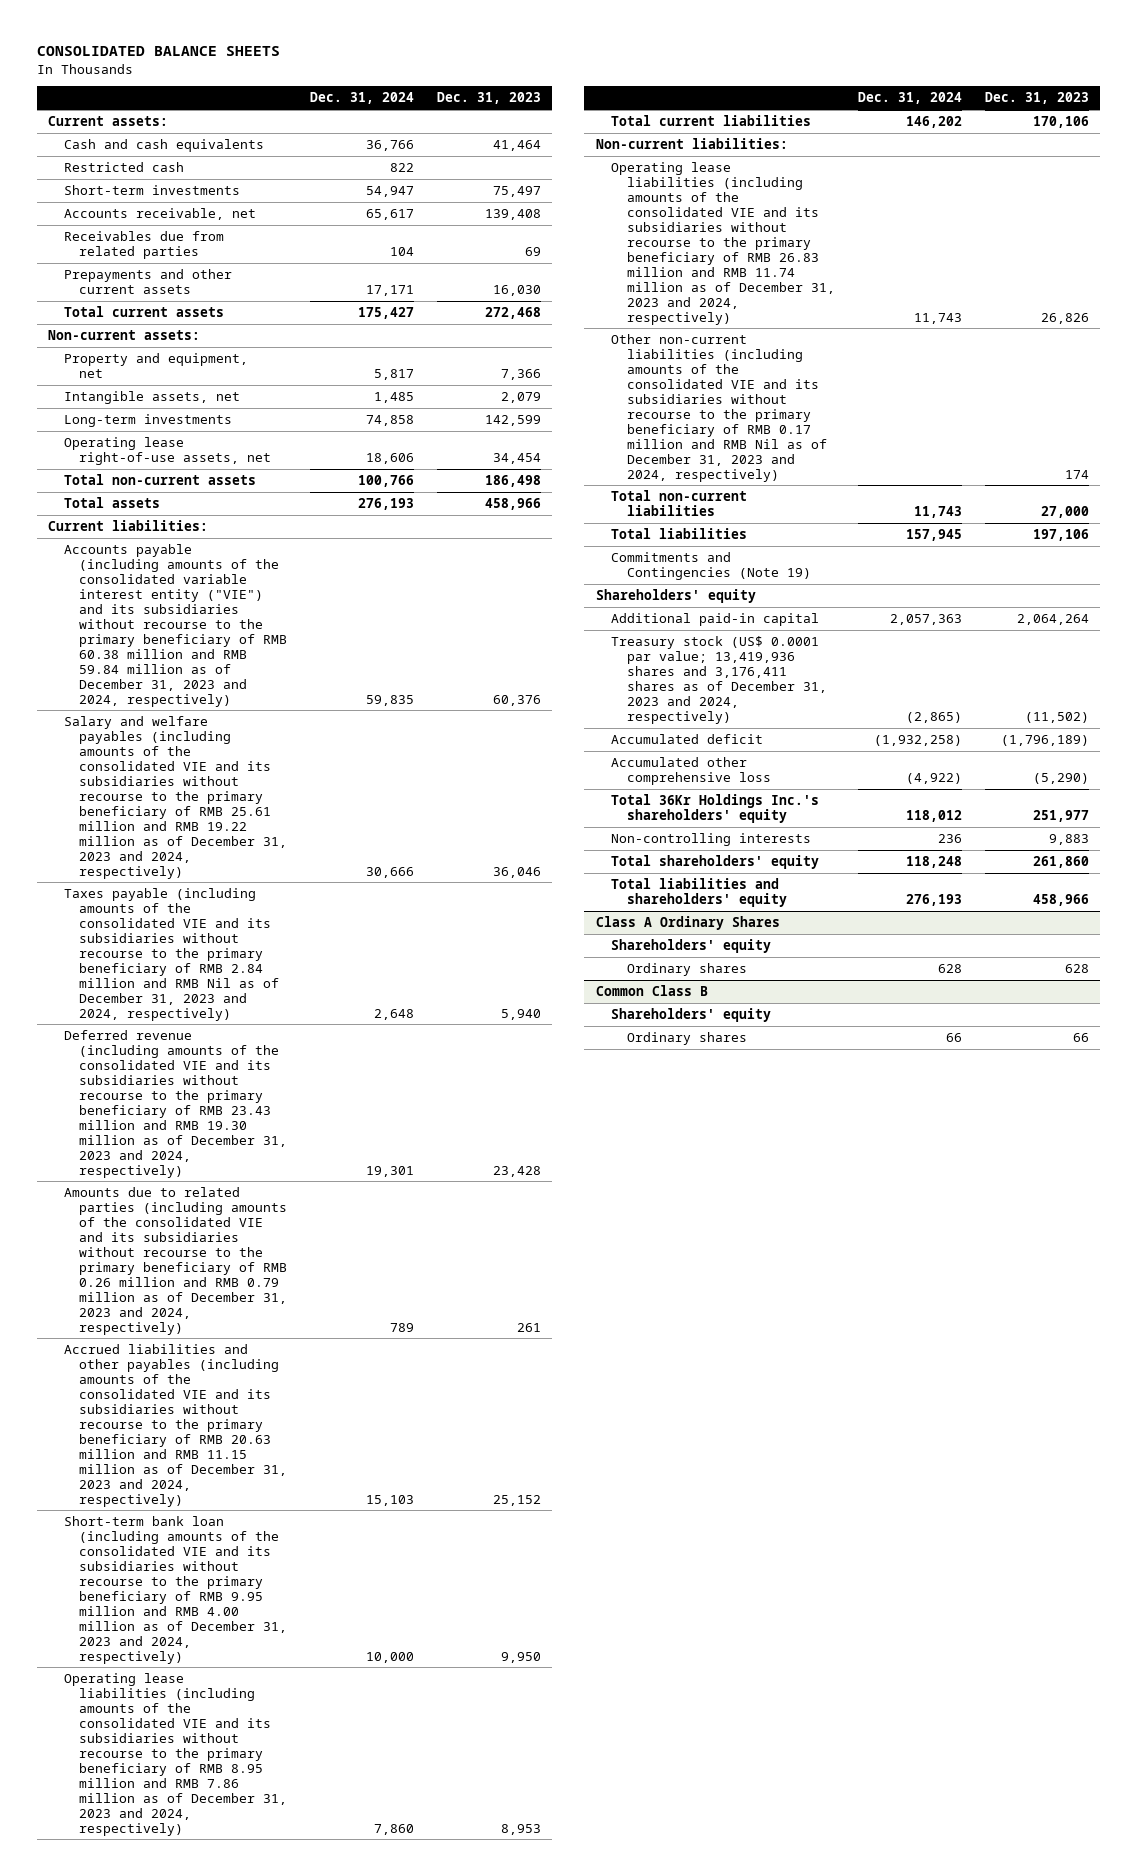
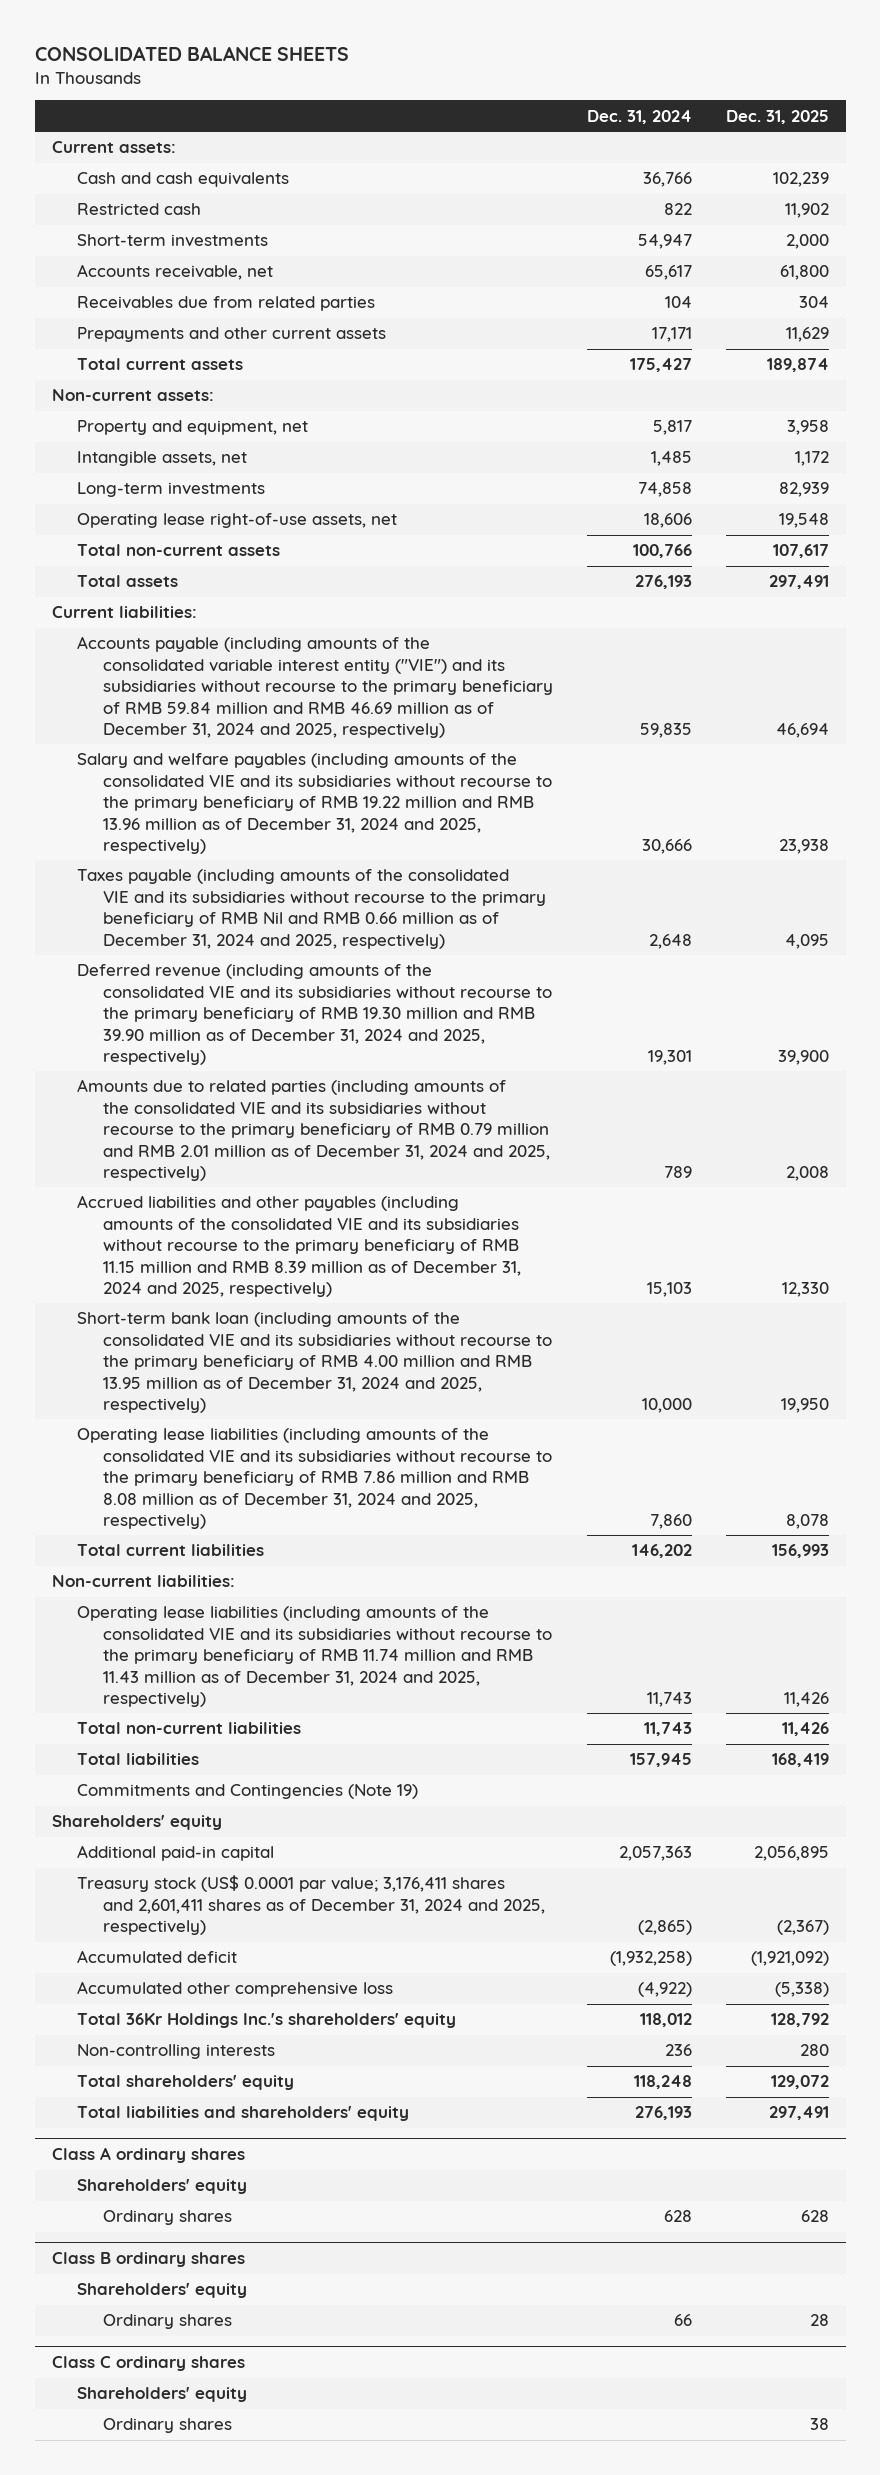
- | Dec. 31, 2024 | Dec. 31, 2023
+ | Dec. 31, 2024 | Dec. 31, 2025
- Accounts payable (including amounts of the consolidated variable interest entity ("VIE") and its subsidiaries without recourse to the primary beneficiary of RMB 60.38 million and RMB 59.84 million as of December 31, 2023 and 2024, respectively) | 59,835 | 60,376
- Salary and welfare payables (including amounts of the consolidated VIE and its subsidiaries without recourse to the primary beneficiary of RMB 25.61 million and RMB 19.22 million as of December 31, 2023 and 2024, respectively) | 30,666 | 36,046
- Taxes payable (including amounts of the consolidated VIE and its subsidiaries without recourse to the primary beneficiary of RMB 2.84 million and RMB Nil as of December 31, 2023 and 2024, respectively) | 2,648 | 5,940
- Deferred revenue (including amounts of the consolidated VIE and its subsidiaries without recourse to the primary beneficiary of RMB 23.43 million and RMB 19.30 million as of December 31, 2023 and 2024, respectively) | 19,301 | 23,428
- Amounts due to related parties (including amounts of the consolidated VIE and its subsidiaries without recourse to the primary beneficiary of RMB 0.26 million and RMB 0.79 million as of December 31, 2023 and 2024, respectively) | 789 | 261
- Accrued liabilities and other payables (including amounts of the consolidated VIE and its subsidiaries without recourse to the primary beneficiary of RMB 20.63 million and RMB 11.15 million as of December 31, 2023 and 2024, respectively) | 15,103 | 25,152
- Short-term bank loan (including amounts of the consolidated VIE and its subsidiaries without recourse to the primary beneficiary of RMB 9.95 million and RMB 4.00 million as of December 31, 2023 and 2024, respectively) | 10,000 | 9,950
- Operating lease liabilities (including amounts of the consolidated VIE and its subsidiaries without recourse to the primary beneficiary of RMB 8.95 million and RMB 7.86 million as of December 31, 2023 and 2024, respectively) | 7,860 | 8,953
+ Accounts payable (including amounts of the consolidated variable interest entity ("VIE") and its subsidiaries without recourse to the primary beneficiary of RMB 59.84 million and RMB 46.69 million as of December 31, 2024 and 2025, respectively) | 59,835 | 46,694
+ Salary and welfare payables (including amounts of the consolidated VIE and its subsidiaries without recourse to the primary beneficiary of RMB 19.22 million and RMB 13.96 million as of December 31, 2024 and 2025, respectively) | 30,666 | 23,938
+ Taxes payable (including amounts of the consolidated VIE and its subsidiaries without recourse to the primary beneficiary of RMB Nil and RMB 0.66 million as of December 31, 2024 and 2025, respectively) | 2,648 | 4,095
+ Deferred revenue (including amounts of the consolidated VIE and its subsidiaries without recourse to the primary beneficiary of RMB 19.30 million and RMB 39.90 million as of December 31, 2024 and 2025, respectively) | 19,301 | 39,900
+ Amounts due to related parties (including amounts of the consolidated VIE and its subsidiaries without recourse to the primary beneficiary of RMB 0.79 million and RMB 2.01 million as of December 31, 2024 and 2025, respectively) | 789 | 2,008
+ Accrued liabilities and other payables (including amounts of the consolidated VIE and its subsidiaries without recourse to the primary beneficiary of RMB 11.15 million and RMB 8.39 million as of December 31, 2024 and 2025, respectively) | 15,103 | 12,330
+ Short-term bank loan (including amounts of the consolidated VIE and its subsidiaries without recourse to the primary beneficiary of RMB 4.00 million and RMB 13.95 million as of December 31, 2024 and 2025, respectively) | 10,000 | 19,950
+ Operating lease liabilities (including amounts of the consolidated VIE and its subsidiaries without recourse to the primary beneficiary of RMB 7.86 million and RMB 8.08 million as of December 31, 2024 and 2025, respectively) | 7,860 | 8,078
- Operating lease liabilities (including amounts of the consolidated VIE and its subsidiaries without recourse to the primary beneficiary of RMB 26.83 million and RMB 11.74 million as of December 31, 2023 and 2024, respectively) | 11,743 | 26,826
- Other non-current liabilities (including amounts of the consolidated VIE and its subsidiaries without recourse to the primary beneficiary of RMB 0.17 million and RMB Nil as of December 31, 2023 and 2024, respectively) | | 174
+ Operating lease liabilities (including amounts of the consolidated VIE and its subsidiaries without recourse to the primary beneficiary of RMB 11.74 million and RMB 11.43 million as of December 31, 2024 and 2025, respectively) | 11,743 | 11,426
- Treasury stock (US$ 0.0001 par value; 13,419,936 shares and 3,176,411 shares as of December 31, 2023 and 2024, respectively) | (2,865) | (11,502)
+ Treasury stock (US$ 0.0001 par value; 3,176,411 shares and 2,601,411 shares as of December 31, 2024 and 2025, respectively) | (2,865) | (2,367)
- Class A Ordinary Shares
+ Class A ordinary shares
- Common Class B
+ Class B ordinary shares
+ Class C ordinary shares
+ Shareholders' equity
+ Ordinary shares | | 38

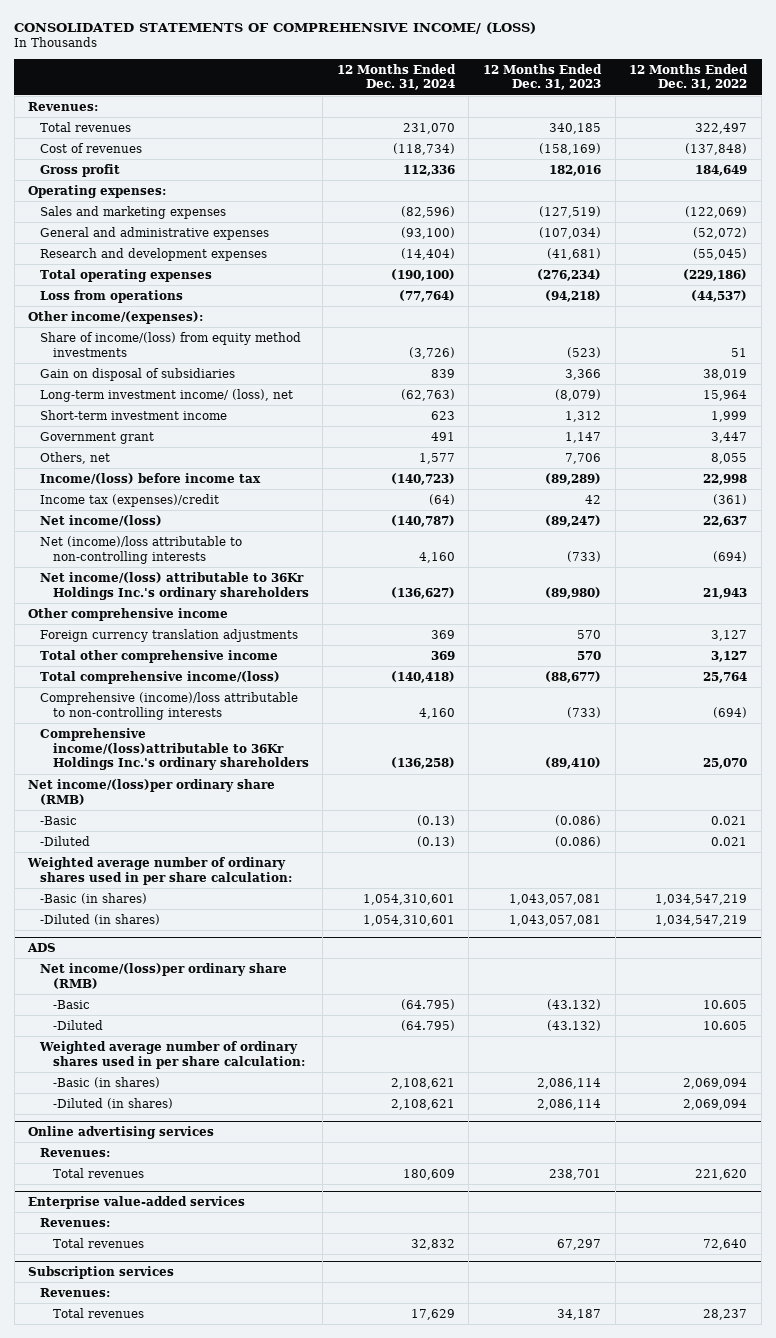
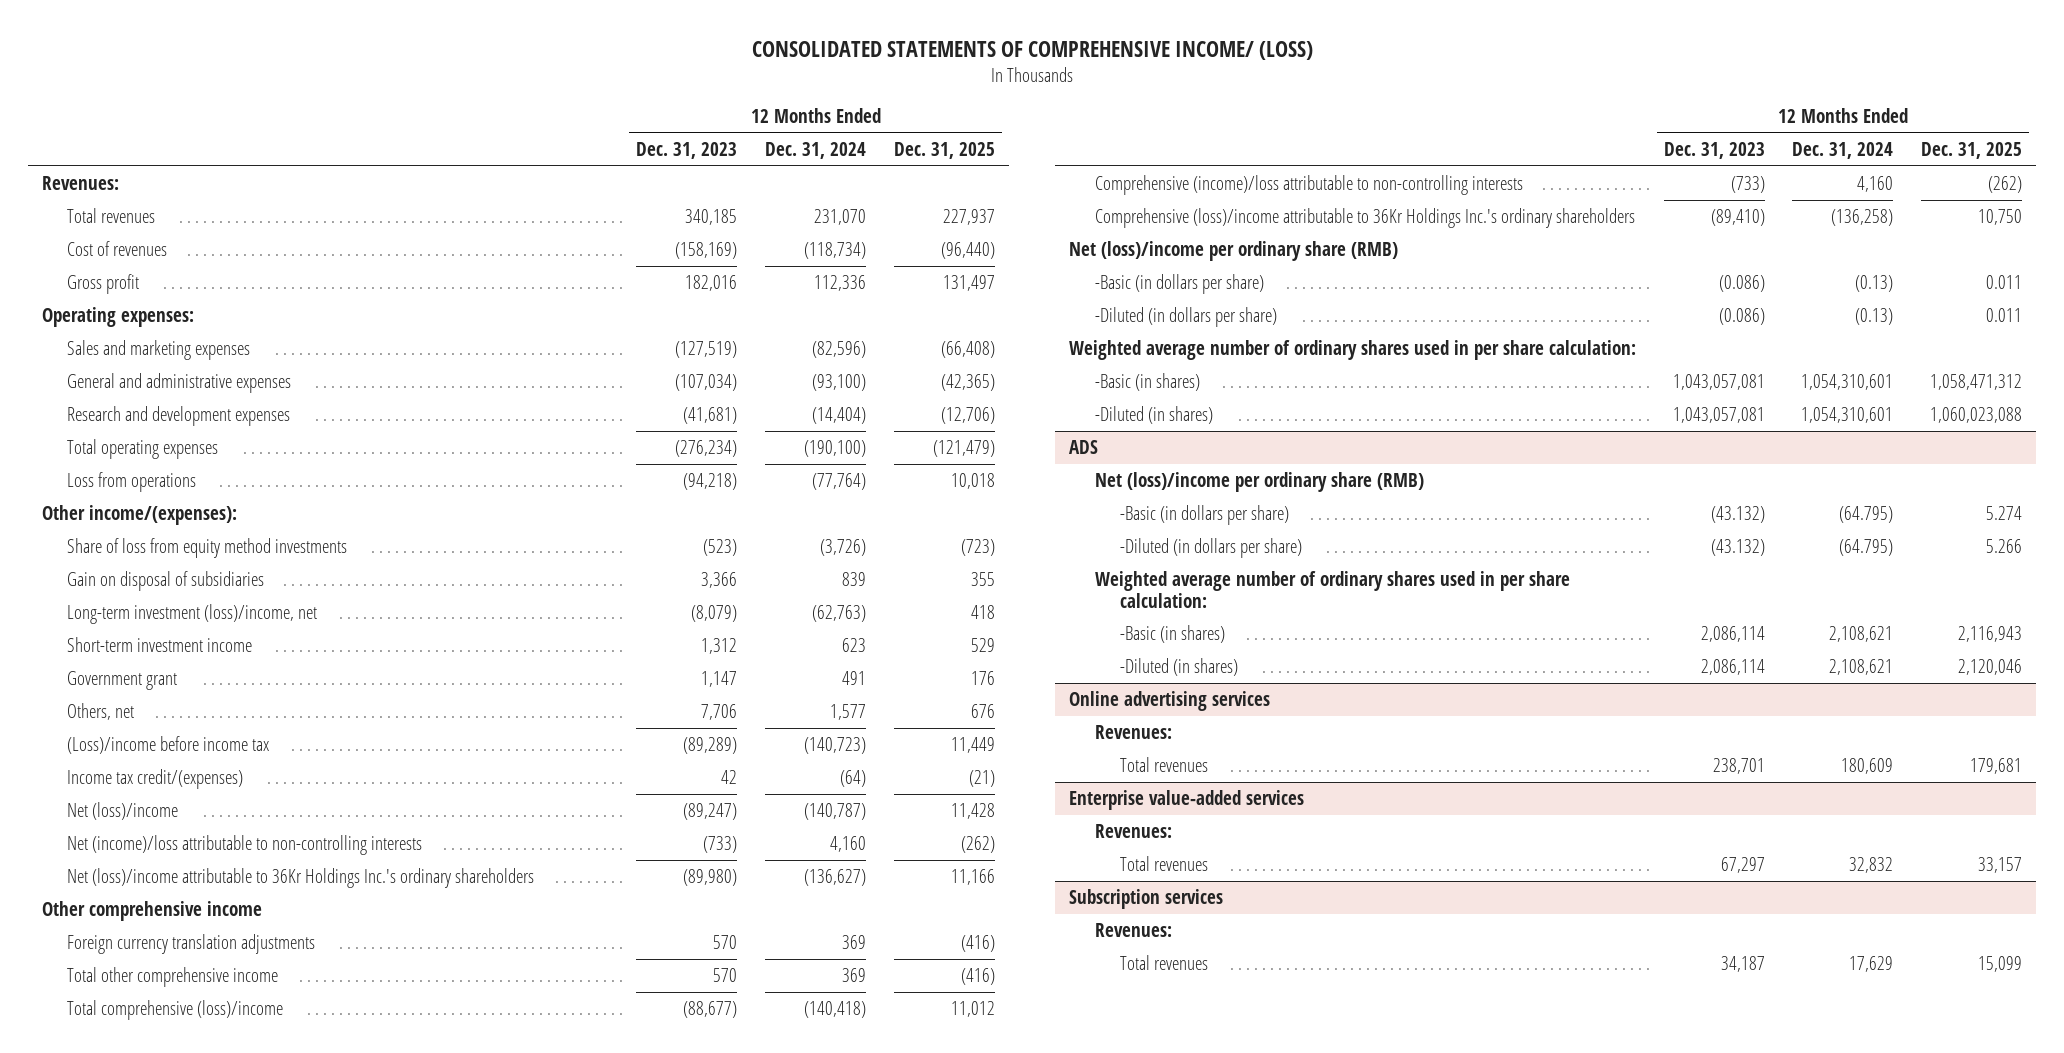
- | 12 Months Ended Dec. 31, 2024 | 12 Months Ended Dec. 31, 2023 | 12 Months Ended Dec. 31, 2022
+ | 12 Months Ended Dec. 31, 2023 | 12 Months Ended Dec. 31, 2024 | 12 Months Ended Dec. 31, 2025
- Share of income/(loss) from equity method investments | (3,726) | (523) | 51
+ Share of loss from equity method investments | (523) | (3,726) | (723)
- Long-term investment income/ (loss), net | (62,763) | (8,079) | 15,964
+ Long-term investment (loss)/income, net | (8,079) | (62,763) | 418
- Income/(loss) before income tax | (140,723) | (89,289) | 22,998
- Income tax (expenses)/credit | (64) | 42 | (361)
- Net income/(loss) | (140,787) | (89,247) | 22,637
+ (Loss)/income before income tax | (89,289) | (140,723) | 11,449
+ Income tax credit/(expenses) | 42 | (64) | (21)
+ Net (loss)/income | (89,247) | (140,787) | 11,428
- Net income/(loss) attributable to 36Kr Holdings Inc.'s ordinary shareholders | (136,627) | (89,980) | 21,943
+ Net (loss)/income attributable to 36Kr Holdings Inc.'s ordinary shareholders | (89,980) | (136,627) | 11,166
- Total comprehensive income/(loss) | (140,418) | (88,677) | 25,764
+ Total comprehensive (loss)/income | (88,677) | (140,418) | 11,012
- Comprehensive income/(loss)attributable to 36Kr Holdings Inc.'s ordinary shareholders | (136,258) | (89,410) | 25,070
- Net income/(loss)per ordinary share (RMB)
- -Basic | (0.13) | (0.086) | 0.021
- -Diluted | (0.13) | (0.086) | 0.021
+ Comprehensive (loss)/income attributable to 36Kr Holdings Inc.'s ordinary shareholders | (89,410) | (136,258) | 10,750
+ Net (loss)/income per ordinary share (RMB)
+ -Basic (in dollars per share) | (0.086) | (0.13) | 0.011
+ -Diluted (in dollars per share) | (0.086) | (0.13) | 0.011
@ ADS
- Net income/(loss)per ordinary share (RMB)
- -Basic | (64.795) | (43.132) | 10.605
- -Diluted | (64.795) | (43.132) | 10.605
+ Net (loss)/income per ordinary share (RMB)
+ -Basic (in dollars per share) | (43.132) | (64.795) | 5.274
+ -Diluted (in dollars per share) | (43.132) | (64.795) | 5.266

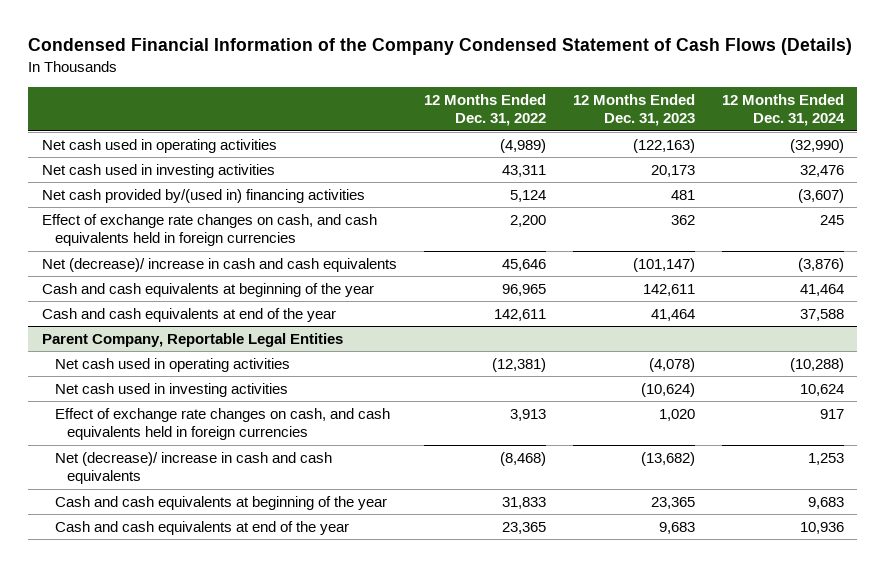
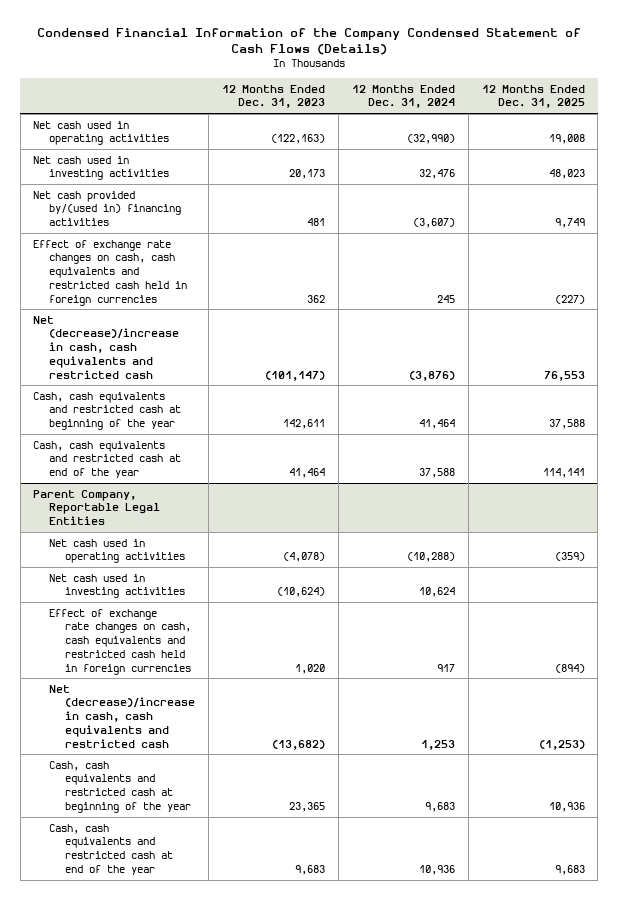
- | 12 Months Ended Dec. 31, 2022 | 12 Months Ended Dec. 31, 2023 | 12 Months Ended Dec. 31, 2024
+ | 12 Months Ended Dec. 31, 2023 | 12 Months Ended Dec. 31, 2024 | 12 Months Ended Dec. 31, 2025
- Effect of exchange rate changes on cash, and cash equivalents held in foreign currencies | 2,200 | 362 | 245
- Net (decrease)/ increase in cash and cash equivalents | 45,646 | (101,147) | (3,876)
- Cash and cash equivalents at beginning of the year | 96,965 | 142,611 | 41,464
- Cash and cash equivalents at end of the year | 142,611 | 41,464 | 37,588
+ Effect of exchange rate changes on cash, cash equivalents and restricted cash held in foreign currencies | 362 | 245 | (227)
+ Net (decrease)/increase in cash, cash equivalents and restricted cash | (101,147) | (3,876) | 76,553
+ Cash, cash equivalents and restricted cash at beginning of the year | 142,611 | 41,464 | 37,588
+ Cash, cash equivalents and restricted cash at end of the year | 41,464 | 37,588 | 114,141
@ Parent Company, Reportable Legal Entities
- Effect of exchange rate changes on cash, and cash equivalents held in foreign currencies | 3,913 | 1,020 | 917
- Net (decrease)/ increase in cash and cash equivalents | (8,468) | (13,682) | 1,253
- Cash and cash equivalents at beginning of the year | 31,833 | 23,365 | 9,683
- Cash and cash equivalents at end of the year | 23,365 | 9,683 | 10,936
+ Effect of exchange rate changes on cash, cash equivalents and restricted cash held in foreign currencies | 1,020 | 917 | (894)
+ Net (decrease)/increase in cash, cash equivalents and restricted cash | (13,682) | 1,253 | (1,253)
+ Cash, cash equivalents and restricted cash at beginning of the year | 23,365 | 9,683 | 10,936
+ Cash, cash equivalents and restricted cash at end of the year | 9,683 | 10,936 | 9,683

